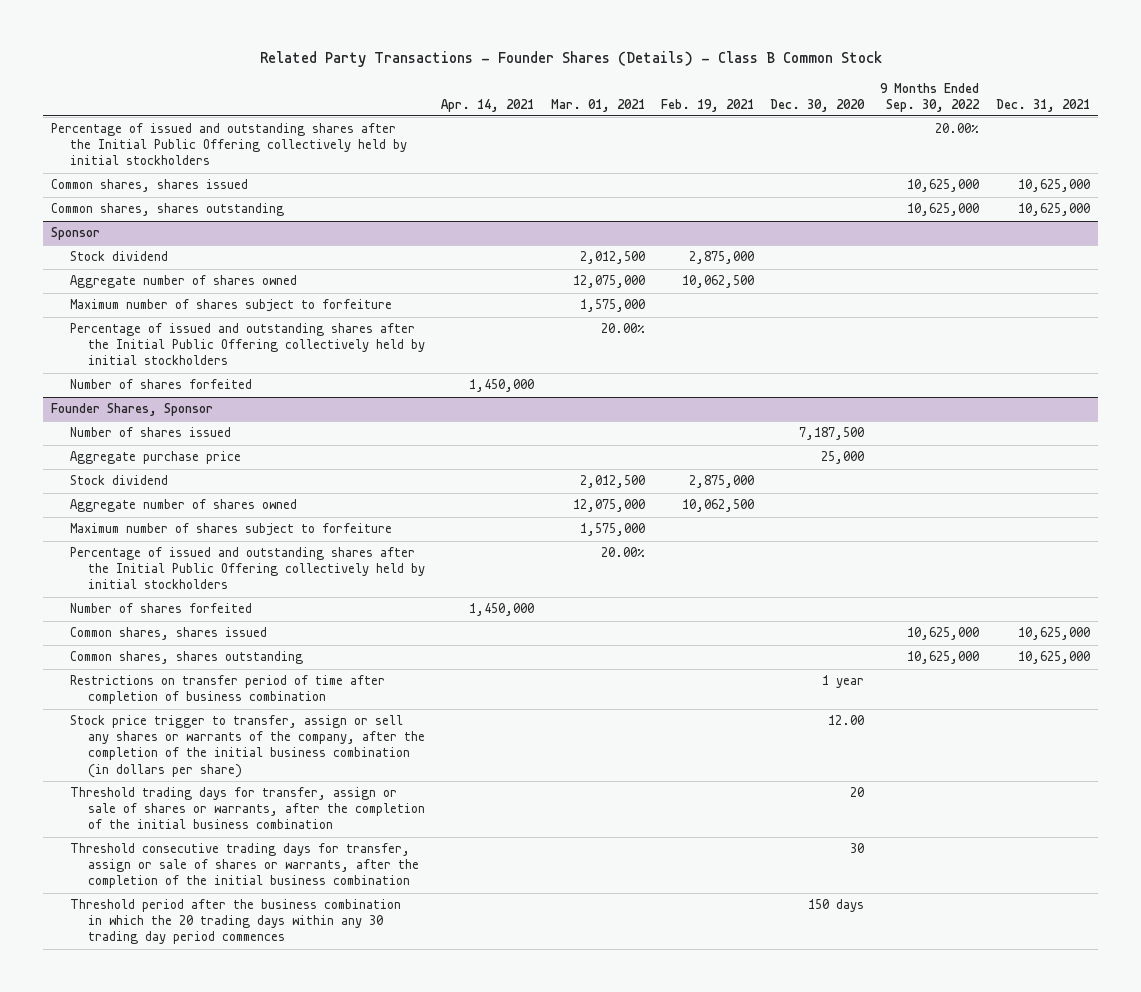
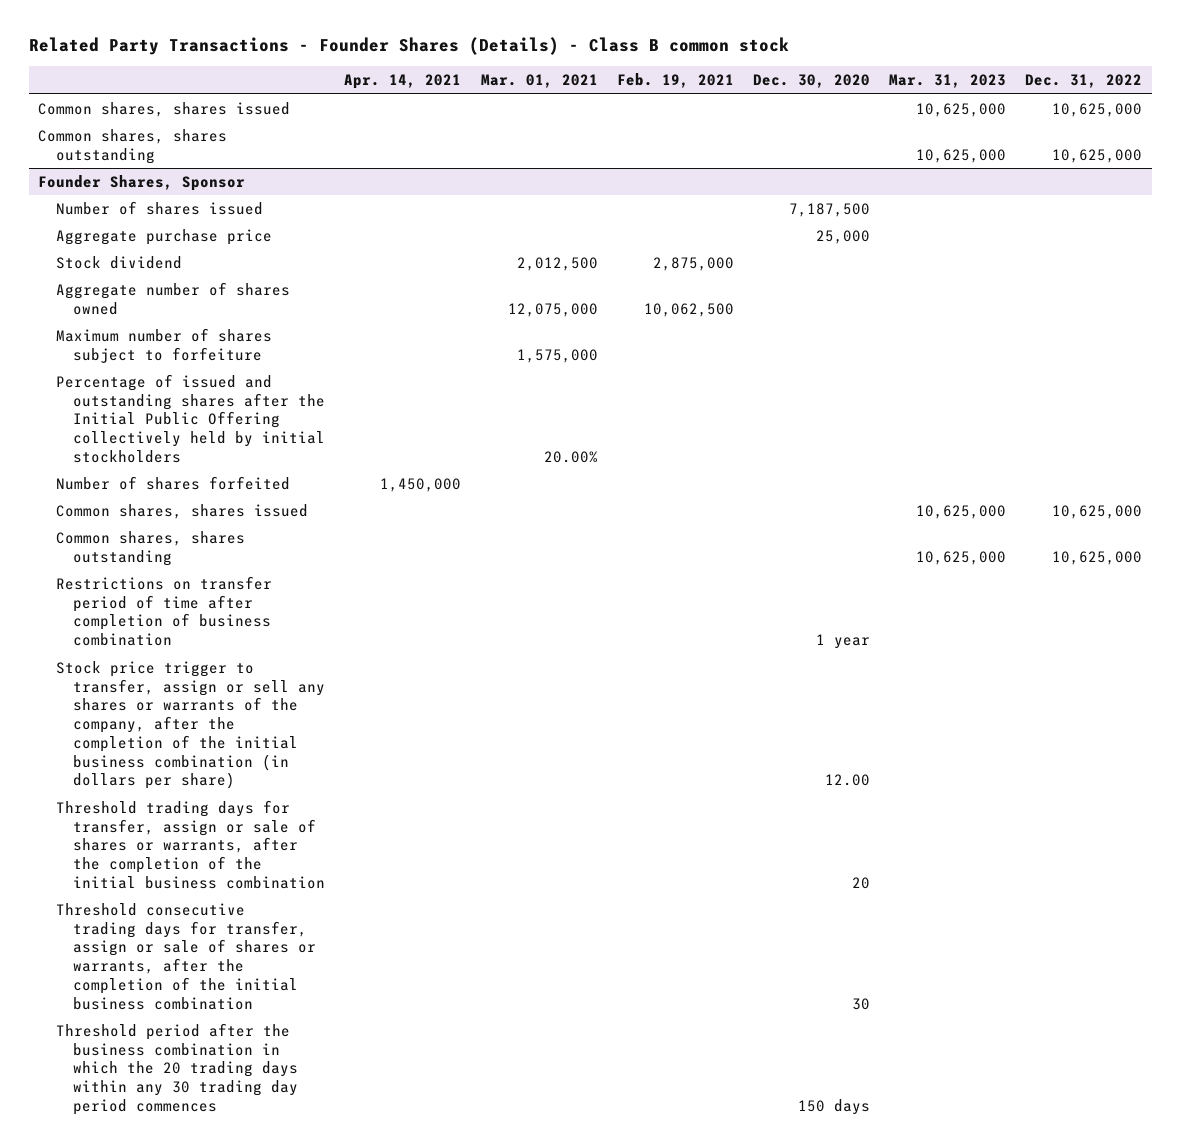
- Related Party Transactions - Founder Shares (Details) - Class B Common Stock
+ Related Party Transactions - Founder Shares (Details) - Class B common stock
- | Apr. 14, 2021 | Mar. 01, 2021 | Feb. 19, 2021 | Dec. 30, 2020 | 9 Months Ended Sep. 30, 2022 | Dec. 31, 2021
+ | Apr. 14, 2021 | Mar. 01, 2021 | Feb. 19, 2021 | Dec. 30, 2020 | Mar. 31, 2023 | Dec. 31, 2022
- Percentage of issued and outstanding shares after the Initial Public Offering collectively held by initial stockholders | | | | | 20.00% |
- Sponsor
- Stock dividend | | 2,012,500 | 2,875,000 | | |
- Aggregate number of shares owned | | 12,075,000 | 10,062,500 | | |
- Maximum number of shares subject to forfeiture | | 1,575,000 | | | |
- Percentage of issued and outstanding shares after the Initial Public Offering collectively held by initial stockholders | | 20.00% | | | |
- Number of shares forfeited | 1,450,000 | | | | |

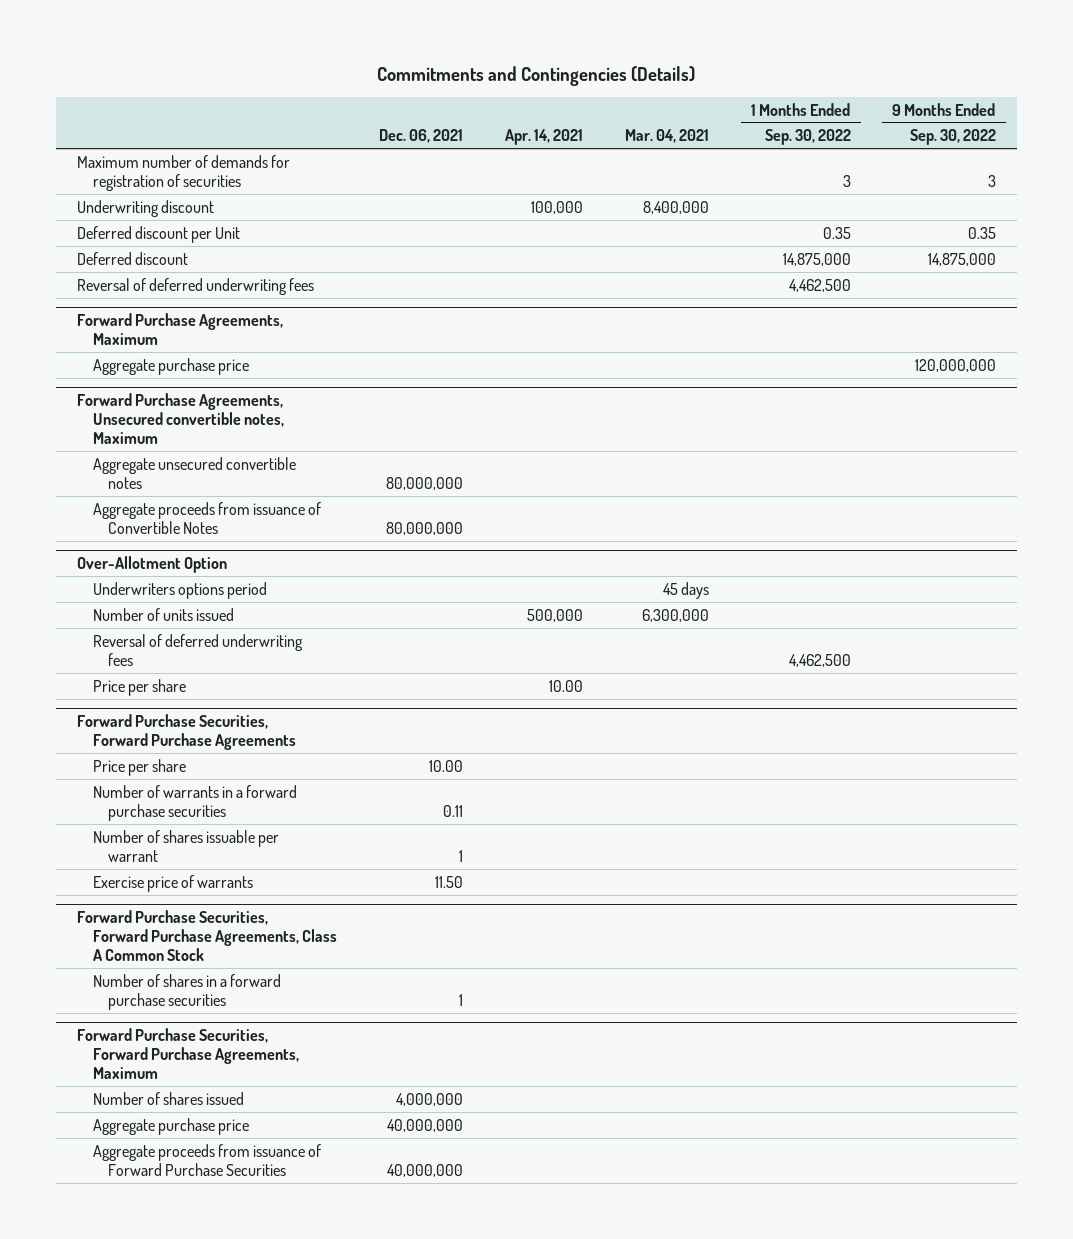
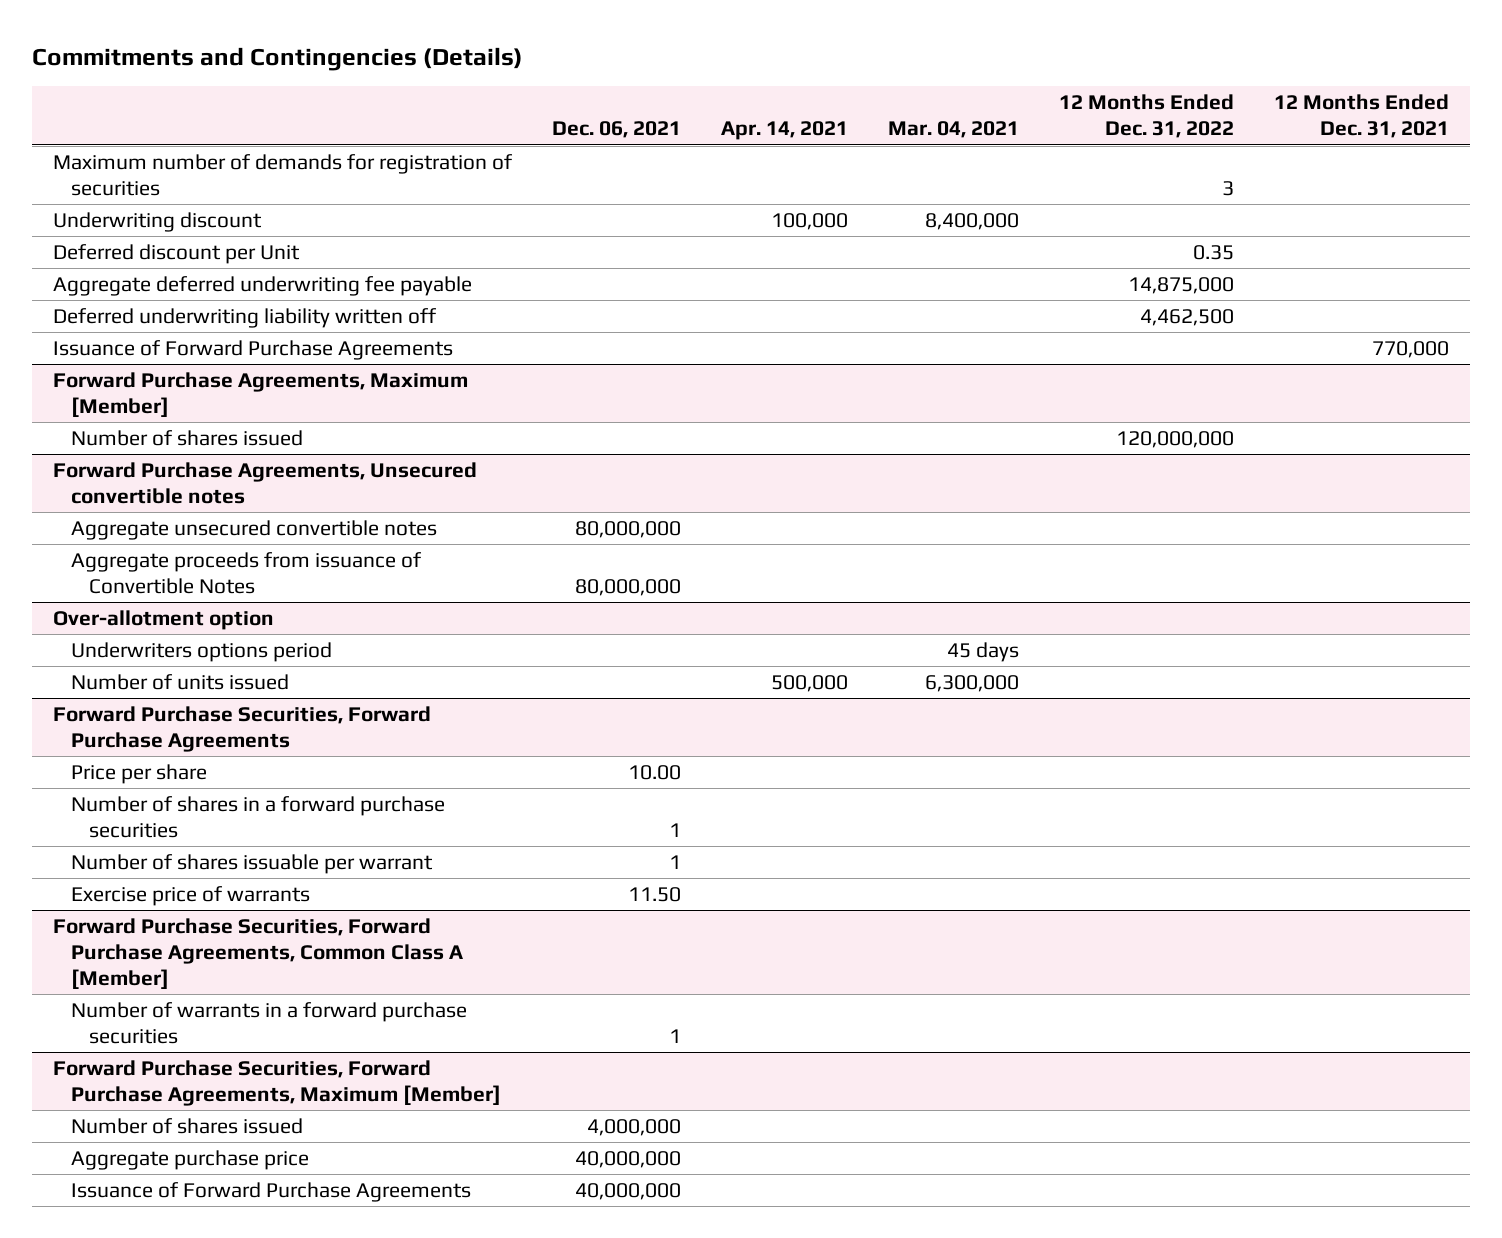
- | Dec. 06, 2021 | Apr. 14, 2021 | Mar. 04, 2021 | 1 Months Ended Sep. 30, 2022 | 9 Months Ended Sep. 30, 2022
+ | Dec. 06, 2021 | Apr. 14, 2021 | Mar. 04, 2021 | 12 Months Ended Dec. 31, 2022 | 12 Months Ended Dec. 31, 2021
- Deferred discount | | | | 14,875,000 | 14,875,000
- Reversal of deferred underwriting fees | | | | 4,462,500 |
- Forward Purchase Agreements, Maximum
- Aggregate purchase price | | | | | 120,000,000
- Forward Purchase Agreements, Unsecured convertible notes, Maximum
+ Aggregate deferred underwriting fee payable | | | | 14,875,000 |
+ Deferred underwriting liability written off | | | | 4,462,500 |
+ Issuance of Forward Purchase Agreements | | | | | 770,000
+ Forward Purchase Agreements, Maximum [Member]
+ Number of shares issued | | | | 120,000,000 |
+ Forward Purchase Agreements, Unsecured convertible notes
- Over-Allotment Option
+ Over-allotment option
- Reversal of deferred underwriting fees | | | | 4,462,500 |
- Price per share | | 10.00 | | |
@ Forward Purchase Securities, Forward Purchase Agreements
- Number of warrants in a forward purchase securities | 0.11 | | | |
+ Number of shares in a forward purchase securities | 1 | | | |
- Forward Purchase Securities, Forward Purchase Agreements, Class A Common Stock
- Number of shares in a forward purchase securities | 1 | | | |
- Forward Purchase Securities, Forward Purchase Agreements, Maximum
+ Forward Purchase Securities, Forward Purchase Agreements, Common Class A [Member]
+ Number of warrants in a forward purchase securities | 1 | | | |
+ Forward Purchase Securities, Forward Purchase Agreements, Maximum [Member]
- Aggregate proceeds from issuance of Forward Purchase Securities | 40,000,000 | | | |
+ Issuance of Forward Purchase Agreements | 40,000,000 | | | |

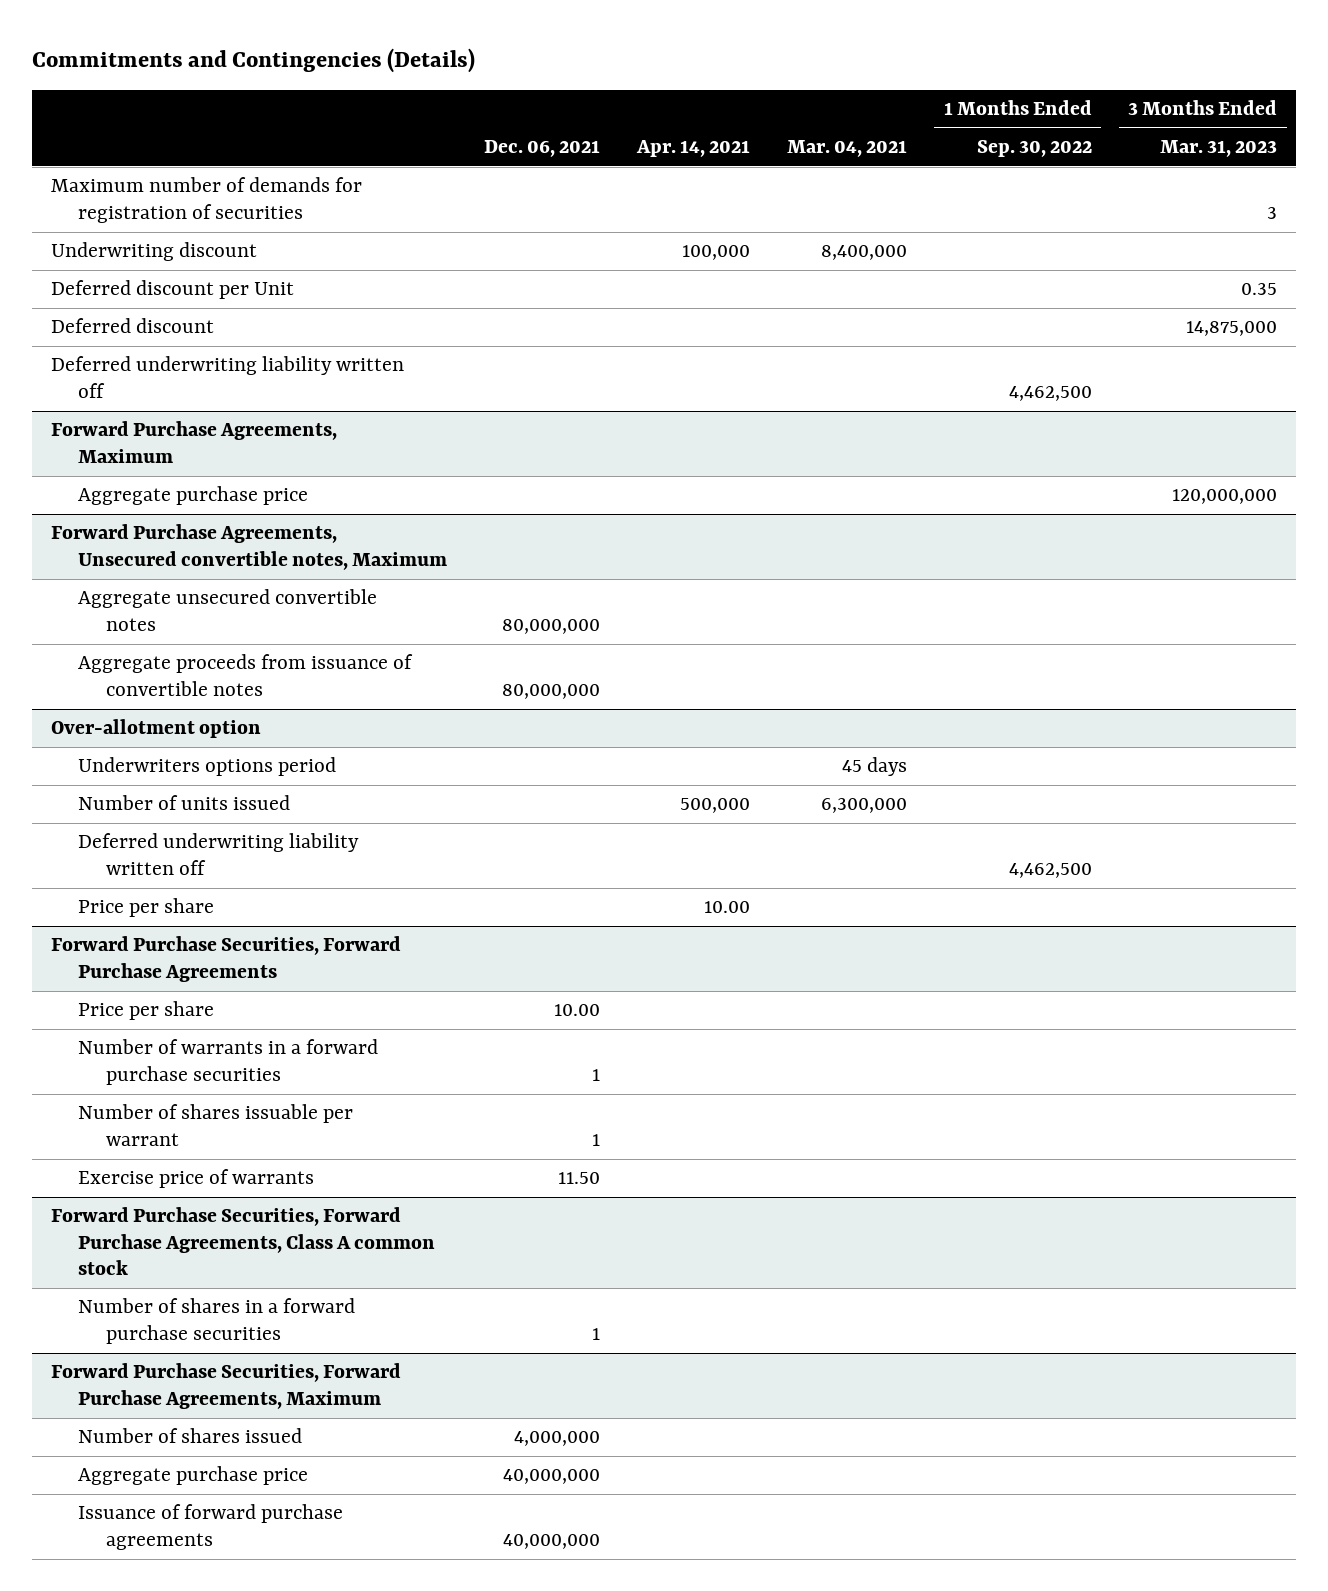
- | Dec. 06, 2021 | Apr. 14, 2021 | Mar. 04, 2021 | 12 Months Ended Dec. 31, 2022 | 12 Months Ended Dec. 31, 2021
+ | Dec. 06, 2021 | Apr. 14, 2021 | Mar. 04, 2021 | 1 Months Ended Sep. 30, 2022 | 3 Months Ended Mar. 31, 2023
- Aggregate deferred underwriting fee payable | | | | 14,875,000 |
+ Deferred discount | | | | | 14,875,000
- Issuance of Forward Purchase Agreements | | | | | 770,000
- Forward Purchase Agreements, Maximum [Member]
- Number of shares issued | | | | 120,000,000 |
- Forward Purchase Agreements, Unsecured convertible notes
+ Forward Purchase Agreements, Maximum
+ Aggregate purchase price | | | | | 120,000,000
+ Forward Purchase Agreements, Unsecured convertible notes, Maximum
- Aggregate proceeds from issuance of Convertible Notes | 80,000,000 | | | |
+ Aggregate proceeds from issuance of convertible notes | 80,000,000 | | | |
@ Over-allotment option
+ Deferred underwriting liability written off | | | | 4,462,500 |
+ Price per share | | 10.00 | | |
@ Forward Purchase Securities, Forward Purchase Agreements
- Number of shares in a forward purchase securities | 1 | | | |
+ Number of warrants in a forward purchase securities | 1 | | | |
- Forward Purchase Securities, Forward Purchase Agreements, Common Class A [Member]
- Number of warrants in a forward purchase securities | 1 | | | |
- Forward Purchase Securities, Forward Purchase Agreements, Maximum [Member]
+ Forward Purchase Securities, Forward Purchase Agreements, Class A common stock
+ Number of shares in a forward purchase securities | 1 | | | |
+ Forward Purchase Securities, Forward Purchase Agreements, Maximum
- Issuance of Forward Purchase Agreements | 40,000,000 | | | |
+ Issuance of forward purchase agreements | 40,000,000 | | | |

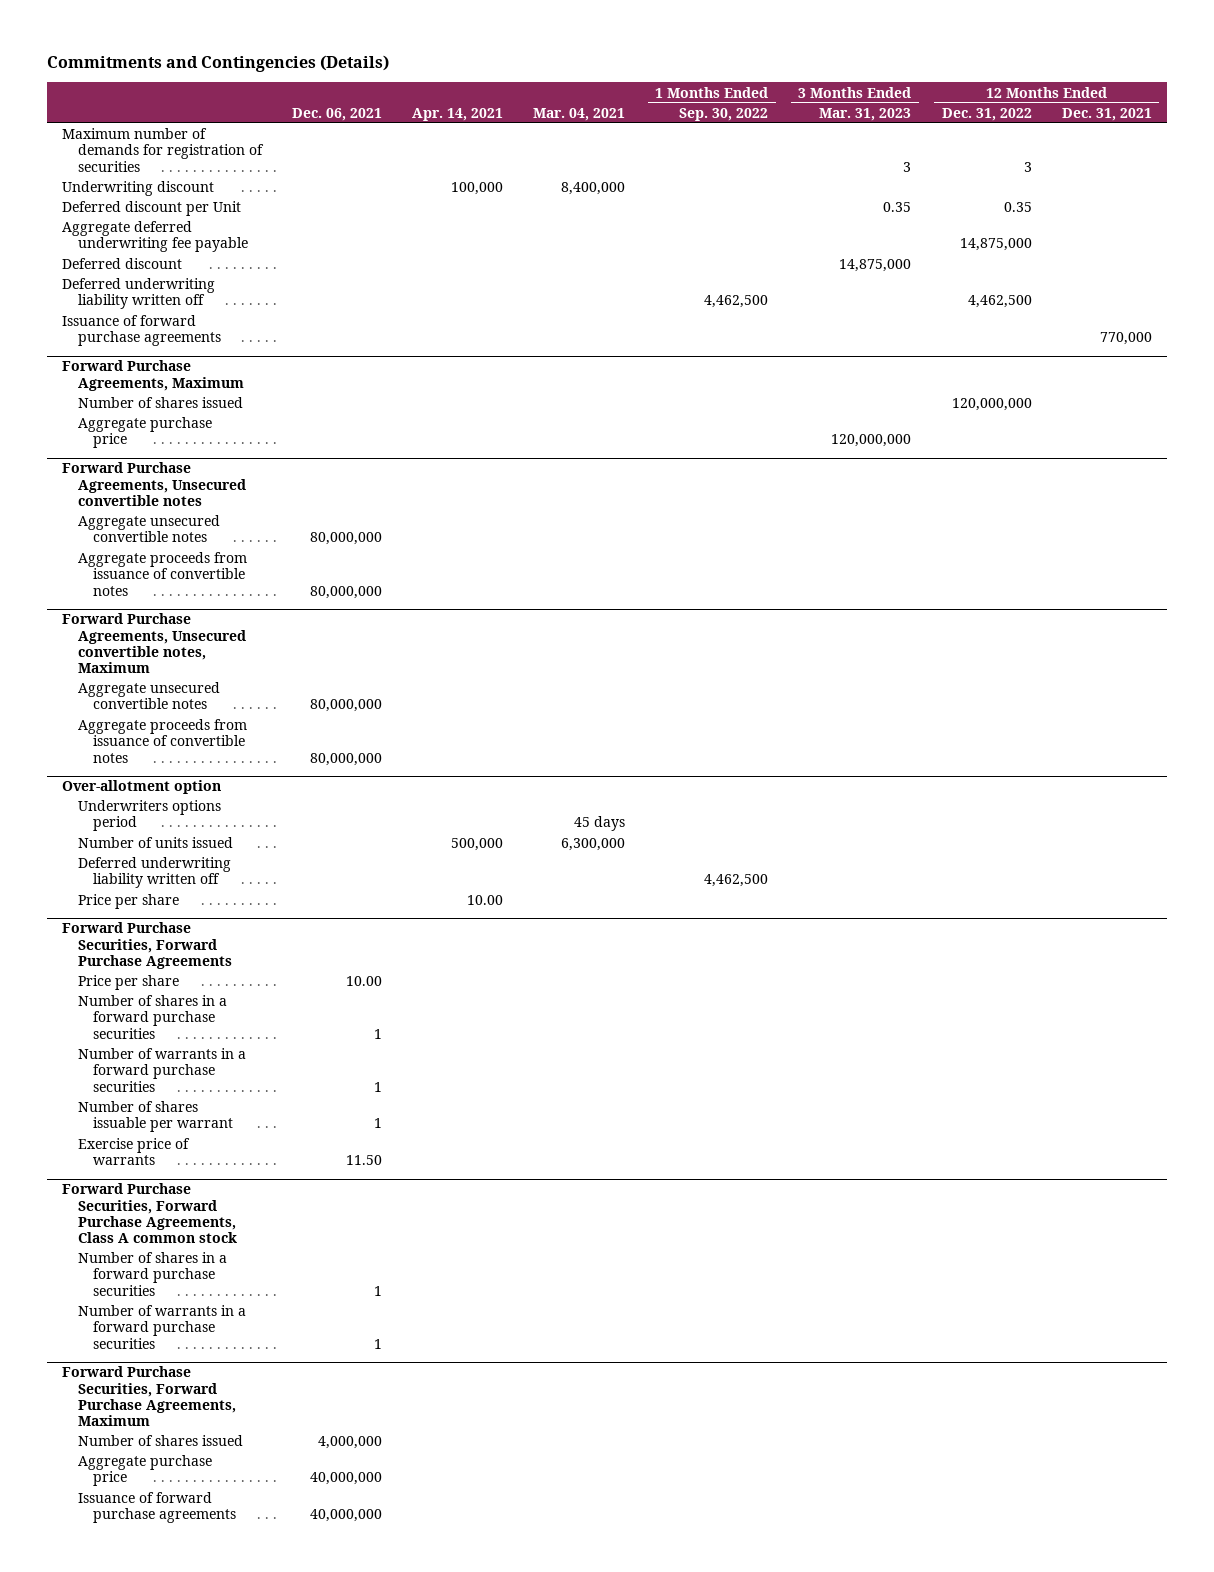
- | Dec. 06, 2021 | Apr. 14, 2021 | Mar. 04, 2021 | 1 Months Ended Sep. 30, 2022 | 3 Months Ended Mar. 31, 2023
+ | Dec. 06, 2021 | Apr. 14, 2021 | Mar. 04, 2021 | 1 Months Ended Sep. 30, 2022 | 3 Months Ended Mar. 31, 2023 | 12 Months Ended Dec. 31, 2022 | 12 Months Ended Dec. 31, 2021
+ Aggregate deferred underwriting fee payable | | | | | | 14,875,000 |
+ Issuance of forward purchase agreements | | | | | | | 770,000
@ Forward Purchase Agreements, Maximum
+ Number of shares issued | | | | | | 120,000,000 |
+ Forward Purchase Agreements, Unsecured convertible notes
+ Aggregate unsecured convertible notes | 80,000,000 | | | | | |
+ Aggregate proceeds from issuance of convertible notes | 80,000,000 | | | | | |
@ Forward Purchase Securities, Forward Purchase Agreements
+ Number of shares in a forward purchase securities | 1 | | | | | |
@ Forward Purchase Securities, Forward Purchase Agreements, Class A common stock
+ Number of warrants in a forward purchase securities | 1 | | | | | |

